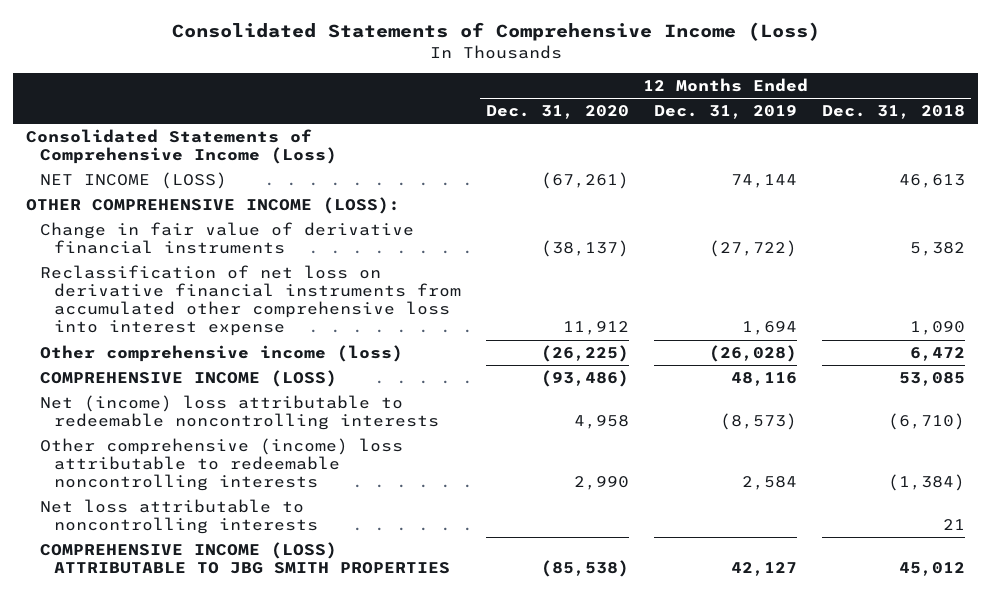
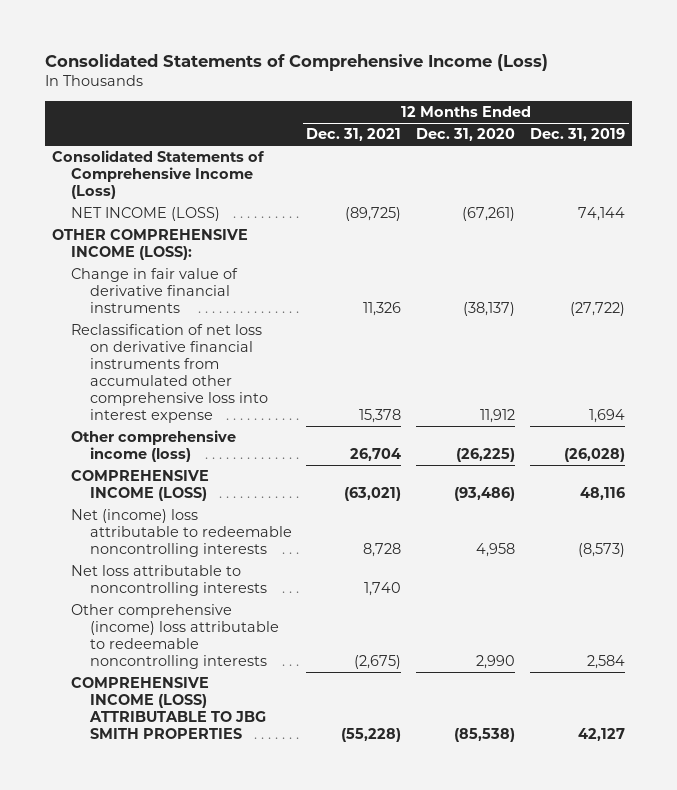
- | 12 Months Ended Dec. 31, 2020 | 12 Months Ended Dec. 31, 2019 | 12 Months Ended Dec. 31, 2018
+ | 12 Months Ended Dec. 31, 2021 | 12 Months Ended Dec. 31, 2020 | 12 Months Ended Dec. 31, 2019
moved down: Other comprehensive (income) loss attributable to redeemable noncontrolling interests | (2,675) | 2,990 | 2,584

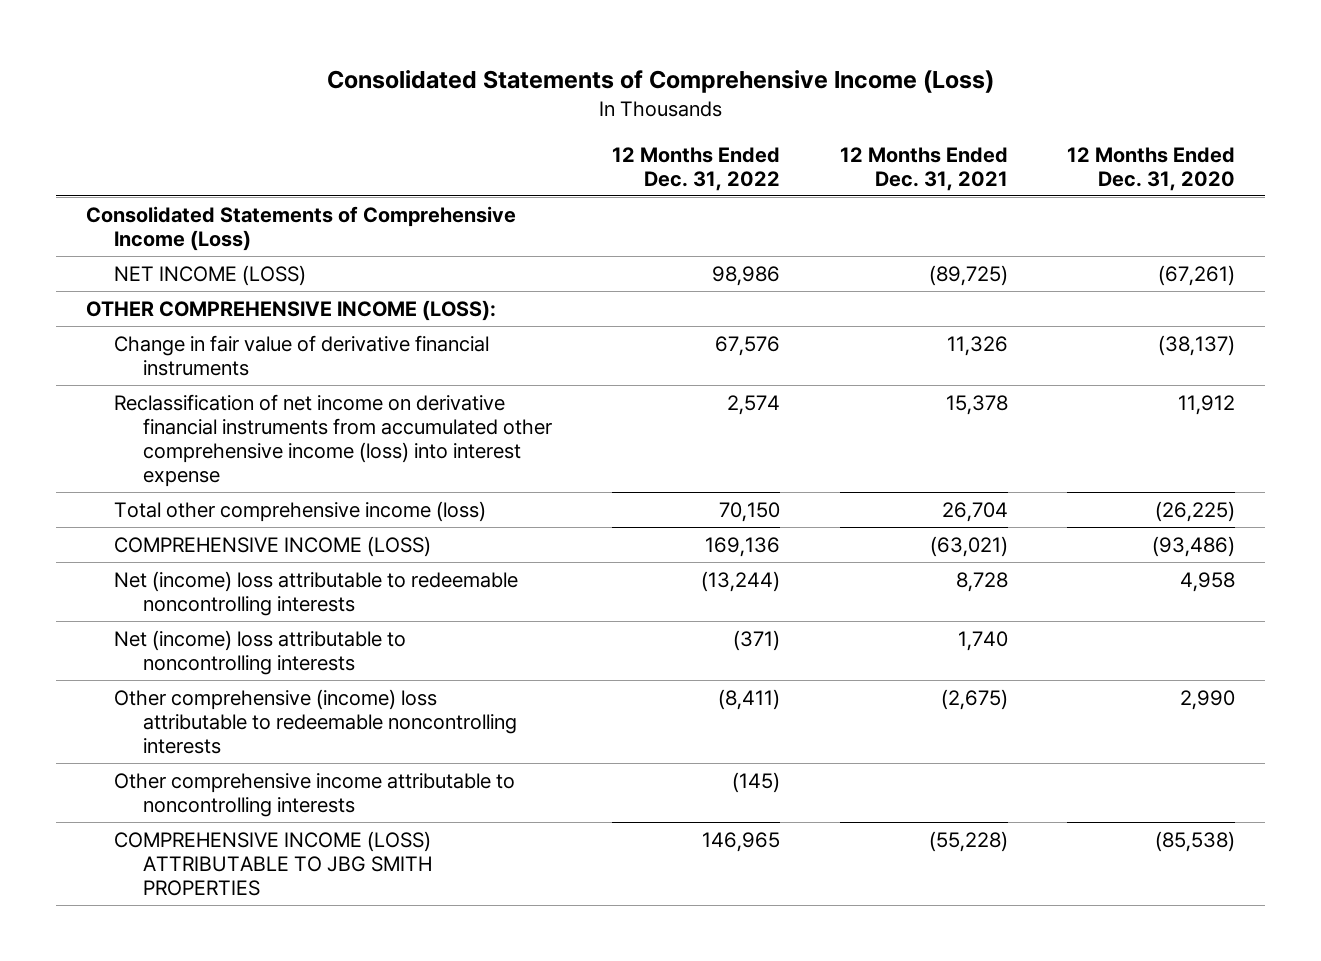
- | 12 Months Ended Dec. 31, 2021 | 12 Months Ended Dec. 31, 2020 | 12 Months Ended Dec. 31, 2019
+ | 12 Months Ended Dec. 31, 2022 | 12 Months Ended Dec. 31, 2021 | 12 Months Ended Dec. 31, 2020
- Reclassification of net loss on derivative financial instruments from accumulated other comprehensive loss into interest expense | 15,378 | 11,912 | 1,694
- Other comprehensive income (loss) | 26,704 | (26,225) | (26,028)
+ Reclassification of net income on derivative financial instruments from accumulated other comprehensive income (loss) into interest expense | 2,574 | 15,378 | 11,912
+ Total other comprehensive income (loss) | 70,150 | 26,704 | (26,225)
- Net loss attributable to noncontrolling interests | 1,740 | |
+ Net (income) loss attributable to noncontrolling interests | (371) | 1,740 |
+ Other comprehensive income attributable to noncontrolling interests | (145) | |

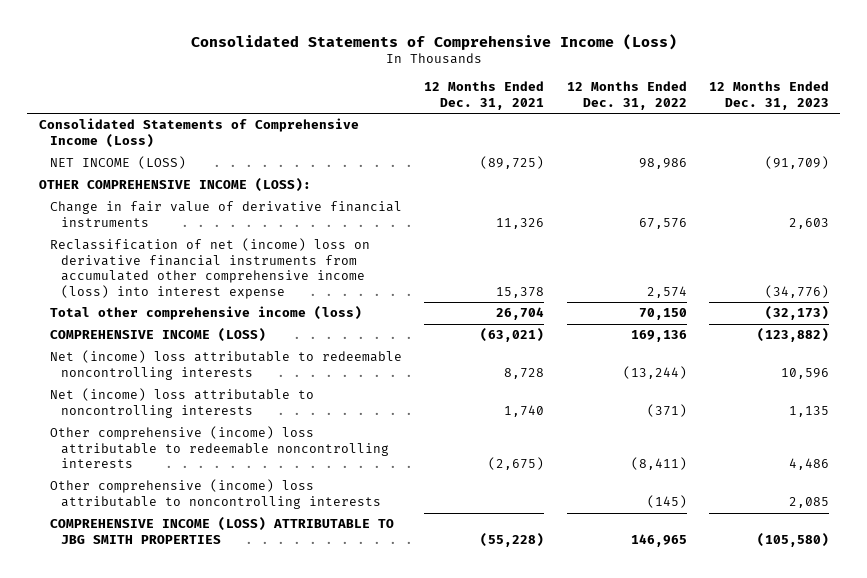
- | 12 Months Ended Dec. 31, 2022 | 12 Months Ended Dec. 31, 2021 | 12 Months Ended Dec. 31, 2020
+ | 12 Months Ended Dec. 31, 2021 | 12 Months Ended Dec. 31, 2022 | 12 Months Ended Dec. 31, 2023
- Reclassification of net income on derivative financial instruments from accumulated other comprehensive income (loss) into interest expense | 2,574 | 15,378 | 11,912
+ Reclassification of net (income) loss on derivative financial instruments from accumulated other comprehensive income (loss) into interest expense | 15,378 | 2,574 | (34,776)
- Other comprehensive income attributable to noncontrolling interests | (145) | |
+ Other comprehensive (income) loss attributable to noncontrolling interests | | (145) | 2,085

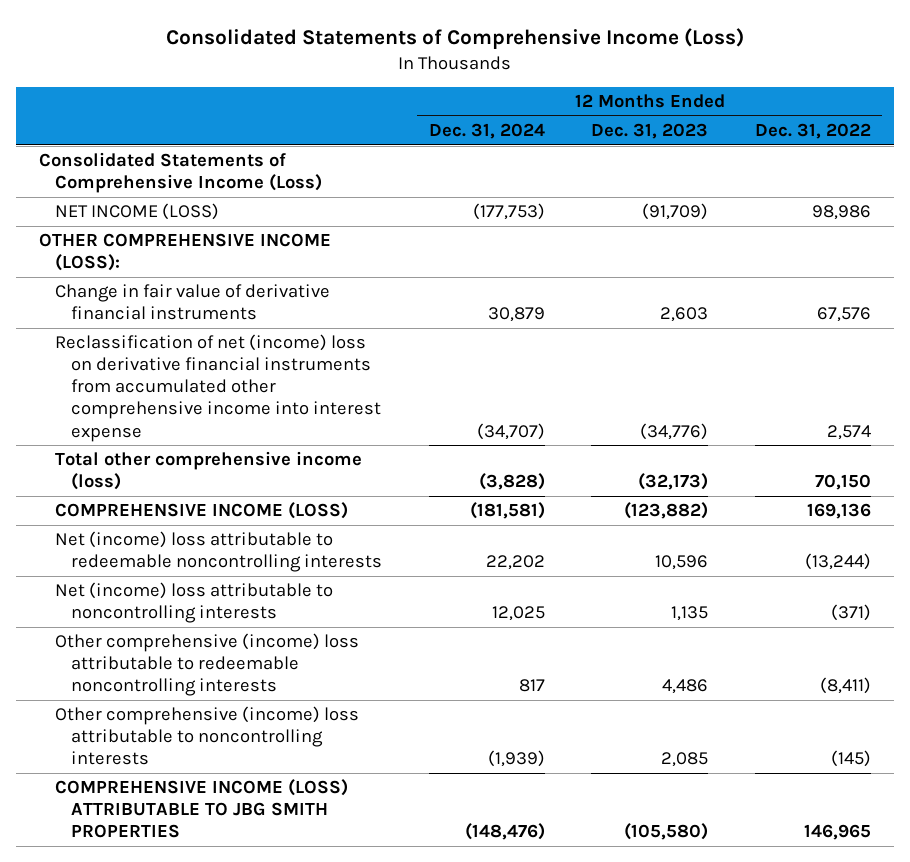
- | 12 Months Ended Dec. 31, 2021 | 12 Months Ended Dec. 31, 2022 | 12 Months Ended Dec. 31, 2023
+ | 12 Months Ended Dec. 31, 2024 | 12 Months Ended Dec. 31, 2023 | 12 Months Ended Dec. 31, 2022
- Reclassification of net (income) loss on derivative financial instruments from accumulated other comprehensive income (loss) into interest expense | 15,378 | 2,574 | (34,776)
+ Reclassification of net (income) loss on derivative financial instruments from accumulated other comprehensive income into interest expense | (34,707) | (34,776) | 2,574

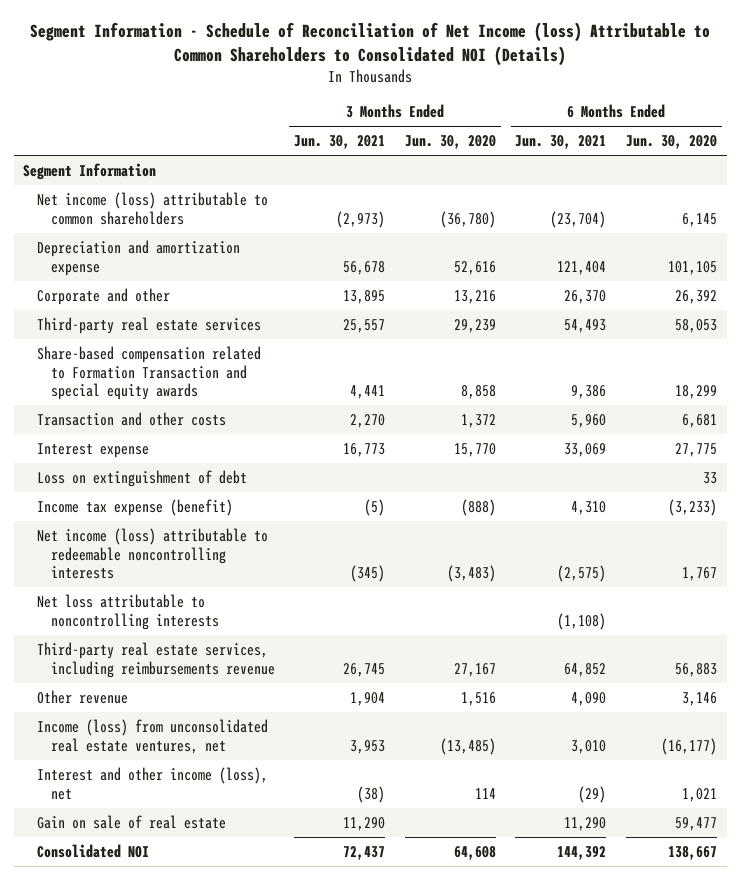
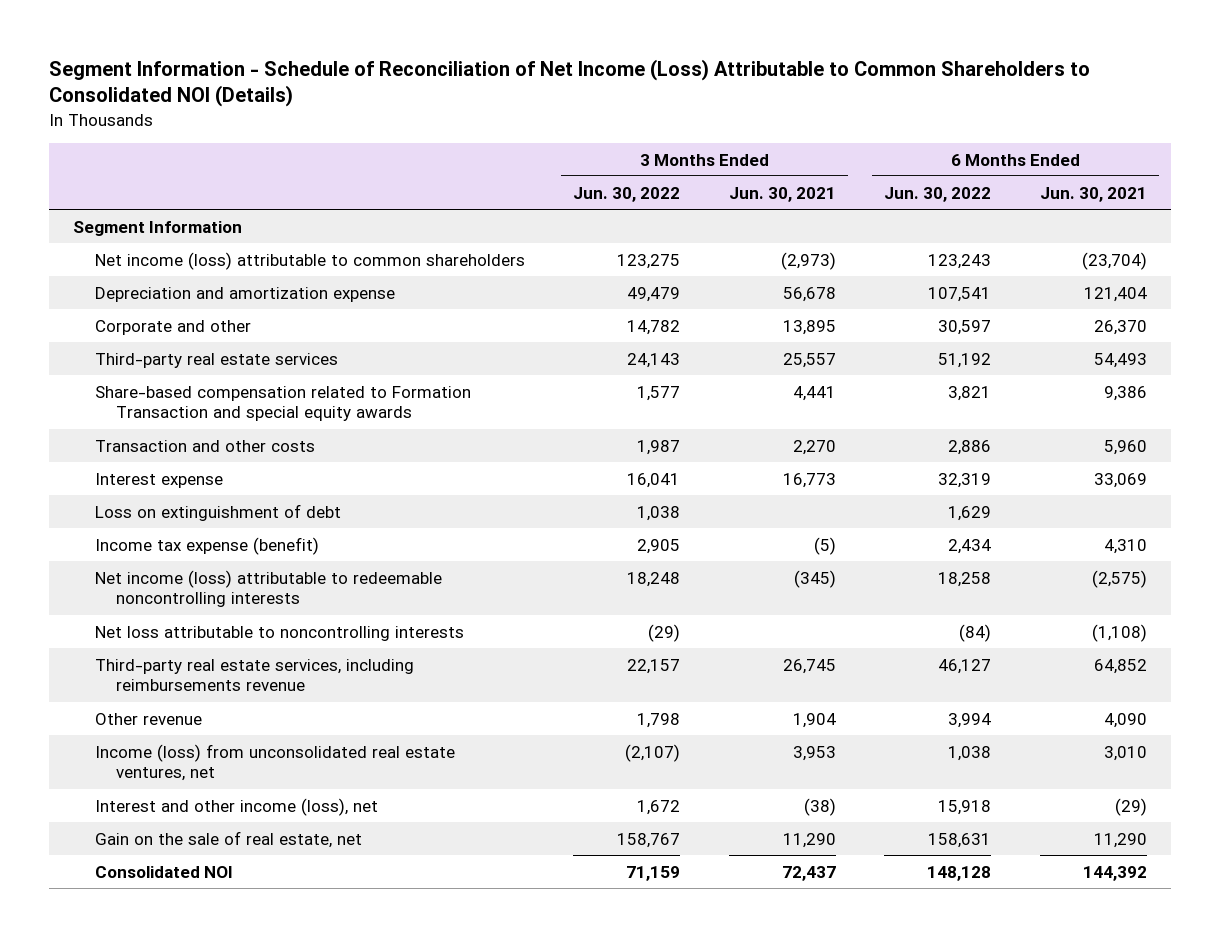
- Segment Information - Schedule of Reconciliation of Net Income (loss) Attributable to Common Shareholders to Consolidated NOI (Details)
+ Segment Information - Schedule of Reconciliation of Net Income (Loss) Attributable to Common Shareholders to Consolidated NOI (Details)
- | 3 Months Ended Jun. 30, 2021 | 3 Months Ended Jun. 30, 2020 | 6 Months Ended Jun. 30, 2021 | 6 Months Ended Jun. 30, 2020
+ | 3 Months Ended Jun. 30, 2022 | 3 Months Ended Jun. 30, 2021 | 6 Months Ended Jun. 30, 2022 | 6 Months Ended Jun. 30, 2021
- Gain on sale of real estate | 11,290 | | 11,290 | 59,477
+ Gain on the sale of real estate, net | 158,767 | 11,290 | 158,631 | 11,290

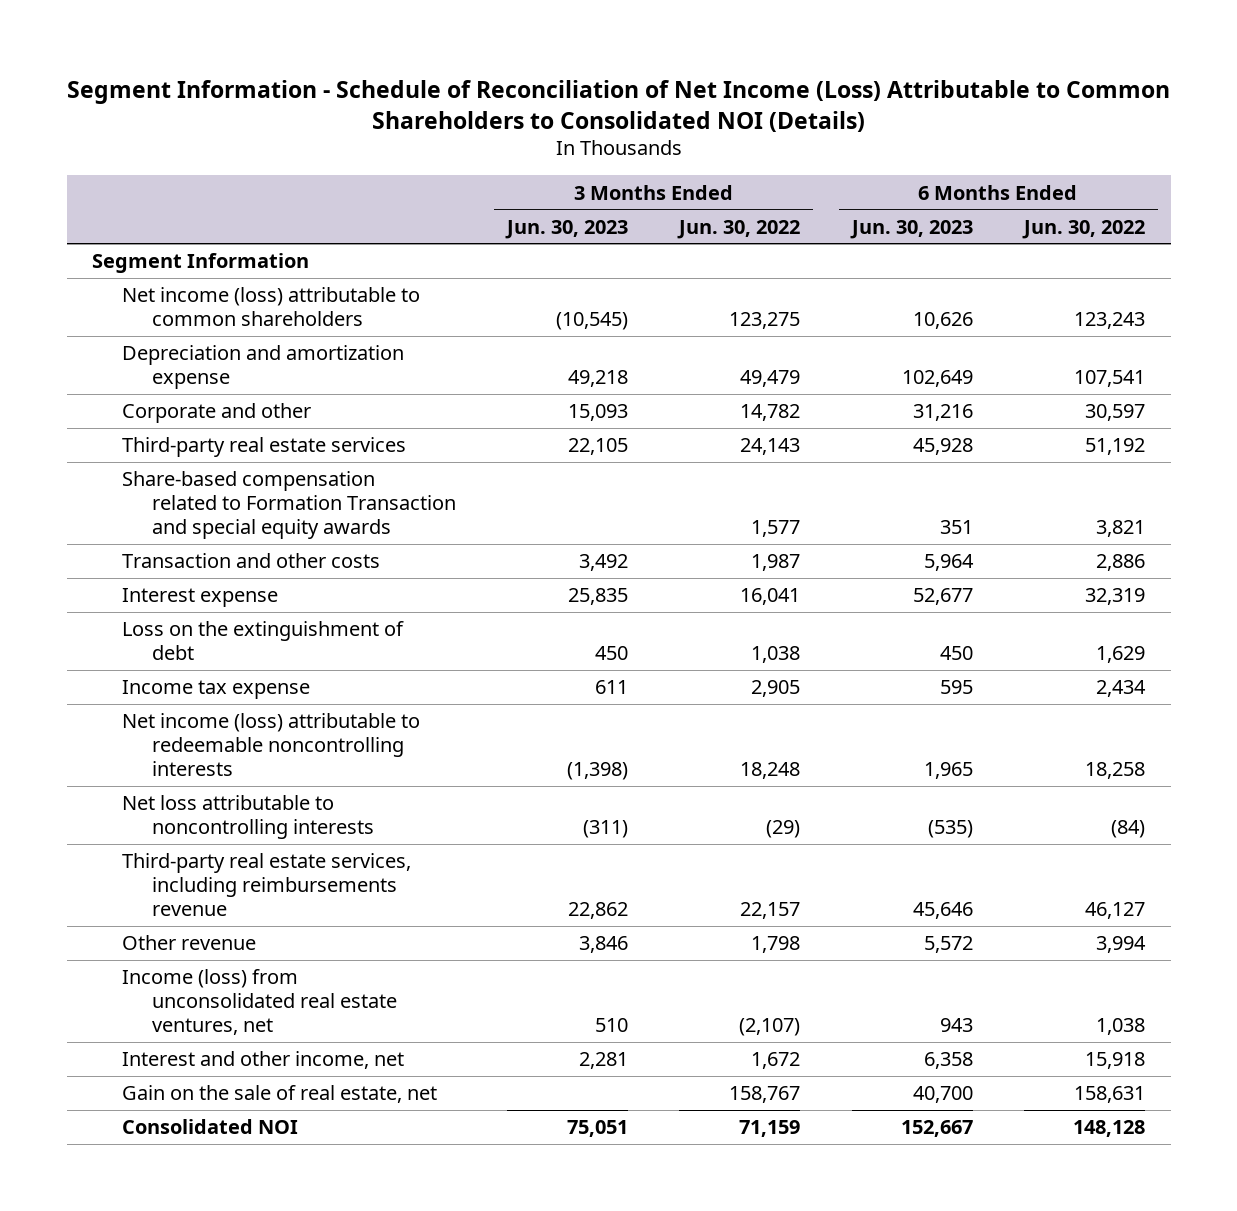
- | 3 Months Ended Jun. 30, 2022 | 3 Months Ended Jun. 30, 2021 | 6 Months Ended Jun. 30, 2022 | 6 Months Ended Jun. 30, 2021
+ | 3 Months Ended Jun. 30, 2023 | 3 Months Ended Jun. 30, 2022 | 6 Months Ended Jun. 30, 2023 | 6 Months Ended Jun. 30, 2022
- Loss on extinguishment of debt | 1,038 | | 1,629 |
- Income tax expense (benefit) | 2,905 | (5) | 2,434 | 4,310
+ Loss on the extinguishment of debt | 450 | 1,038 | 450 | 1,629
+ Income tax expense | 611 | 2,905 | 595 | 2,434
- Interest and other income (loss), net | 1,672 | (38) | 15,918 | (29)
+ Interest and other income, net | 2,281 | 1,672 | 6,358 | 15,918

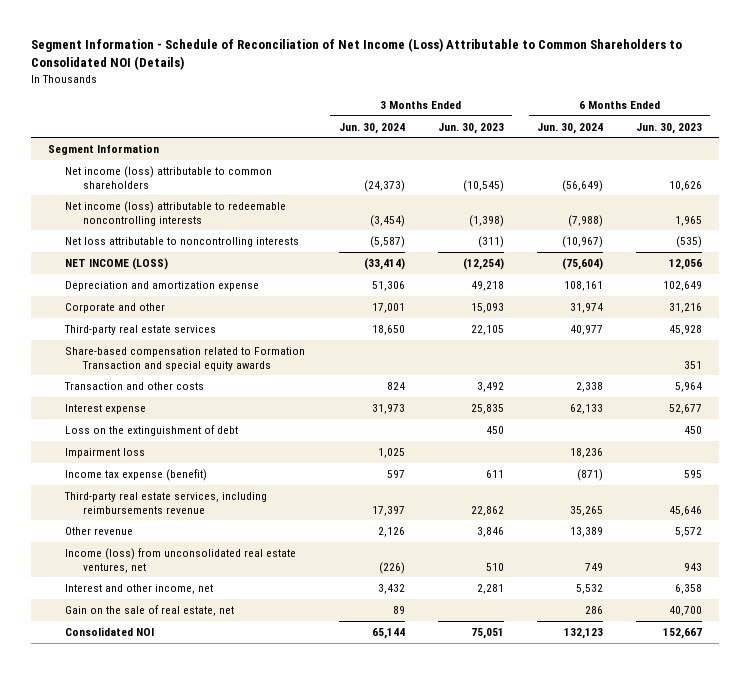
- | 3 Months Ended Jun. 30, 2023 | 3 Months Ended Jun. 30, 2022 | 6 Months Ended Jun. 30, 2023 | 6 Months Ended Jun. 30, 2022
+ | 3 Months Ended Jun. 30, 2024 | 3 Months Ended Jun. 30, 2023 | 6 Months Ended Jun. 30, 2024 | 6 Months Ended Jun. 30, 2023
moved up: Net income (loss) attributable to redeemable noncontrolling interests | (3,454) | (1,398) | (7,988) | 1,965
moved up: Net loss attributable to noncontrolling interests | (5,587) | (311) | (10,967) | (535)
+ NET INCOME (LOSS) | (33,414) | (12,254) | (75,604) | 12,056
- Income tax expense | 611 | 2,905 | 595 | 2,434
+ Impairment loss | 1,025 | | 18,236 |
+ Income tax expense (benefit) | 597 | 611 | (871) | 595

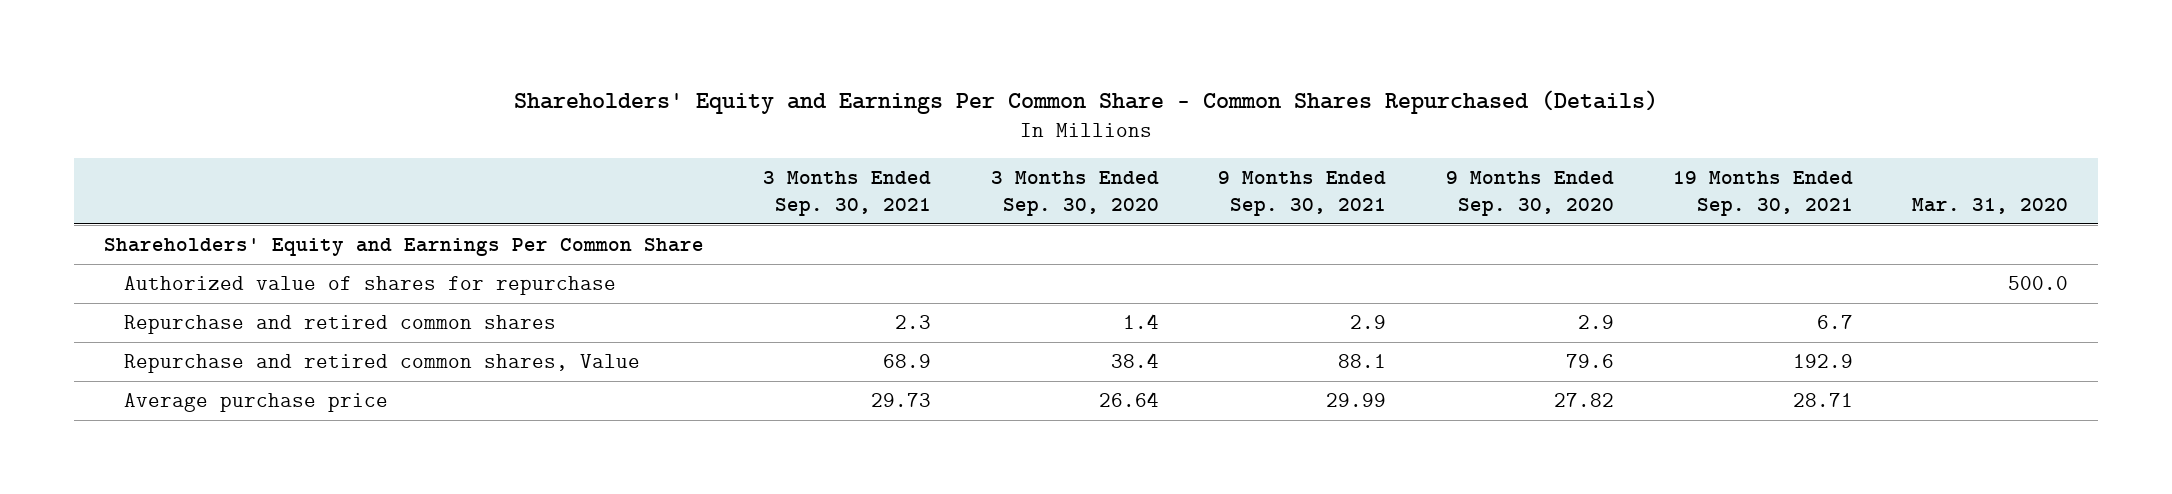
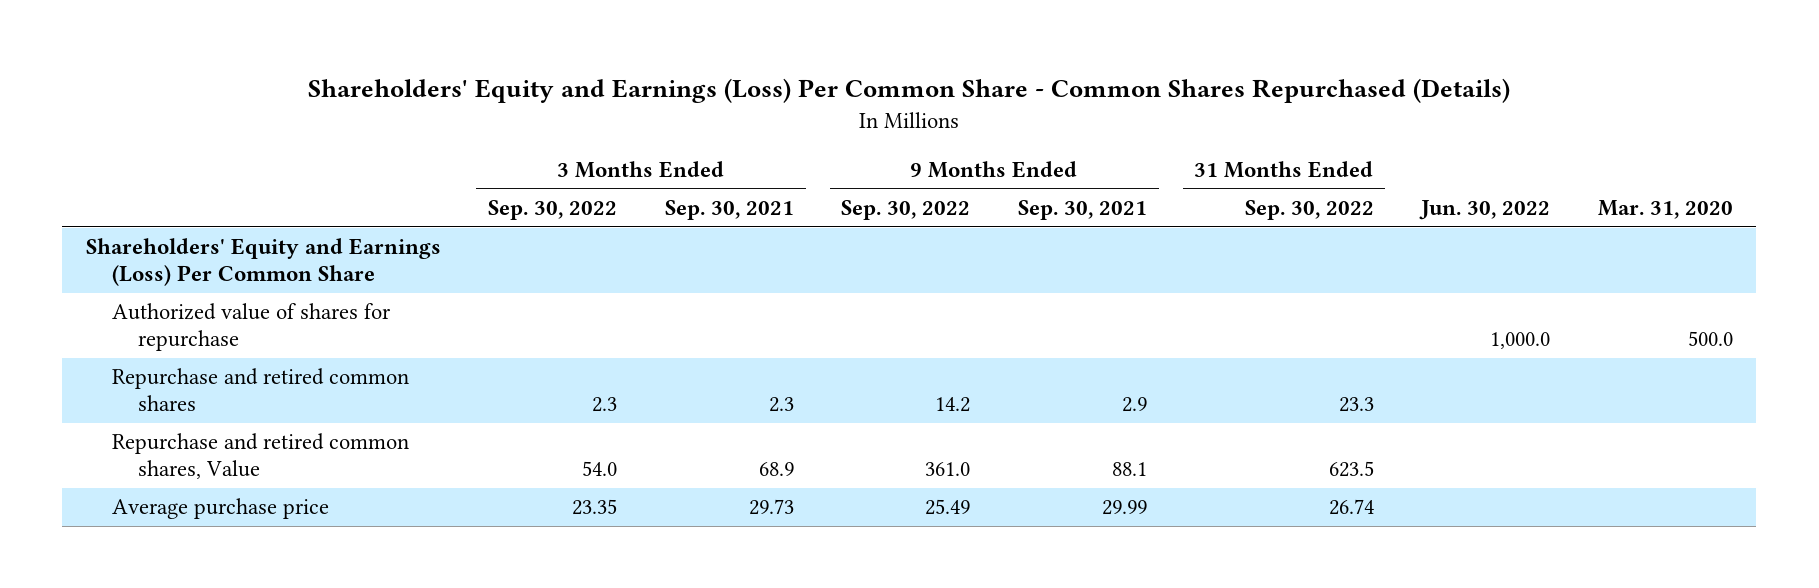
- Shareholders' Equity and Earnings Per Common Share - Common Shares Repurchased (Details)
+ Shareholders' Equity and Earnings (Loss) Per Common Share - Common Shares Repurchased (Details)
- | 3 Months Ended Sep. 30, 2021 | 3 Months Ended Sep. 30, 2020 | 9 Months Ended Sep. 30, 2021 | 9 Months Ended Sep. 30, 2020 | 19 Months Ended Sep. 30, 2021 | Mar. 31, 2020
+ | 3 Months Ended Sep. 30, 2022 | 3 Months Ended Sep. 30, 2021 | 9 Months Ended Sep. 30, 2022 | 9 Months Ended Sep. 30, 2021 | 31 Months Ended Sep. 30, 2022 | Jun. 30, 2022 | Mar. 31, 2020
- Shareholders' Equity and Earnings Per Common Share
+ Shareholders' Equity and Earnings (Loss) Per Common Share

